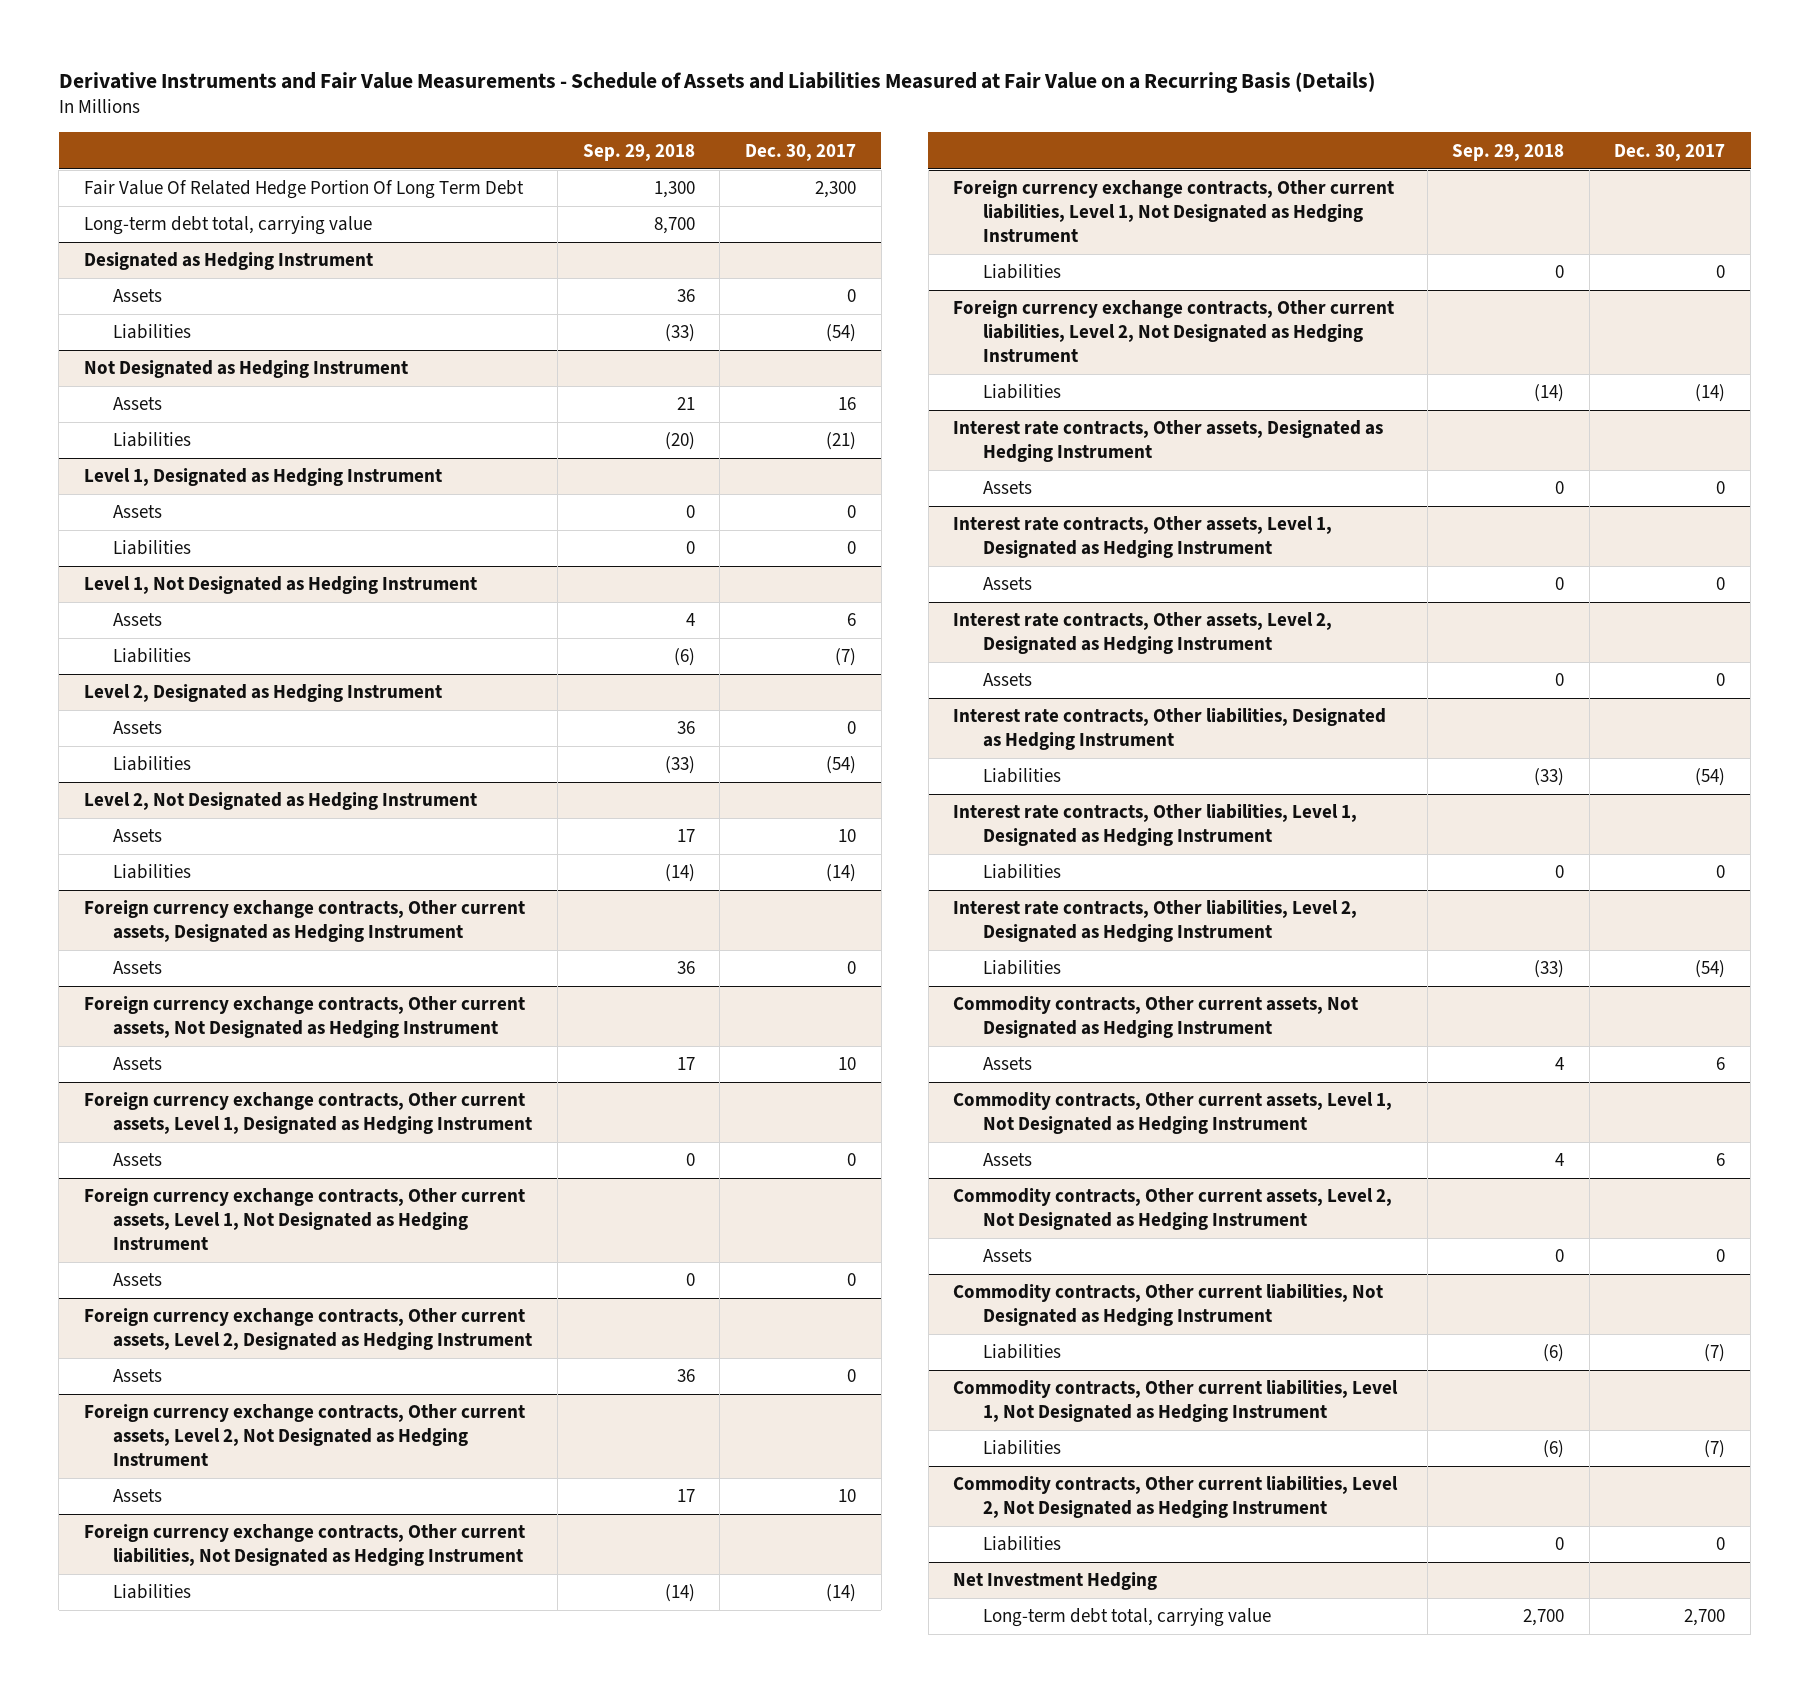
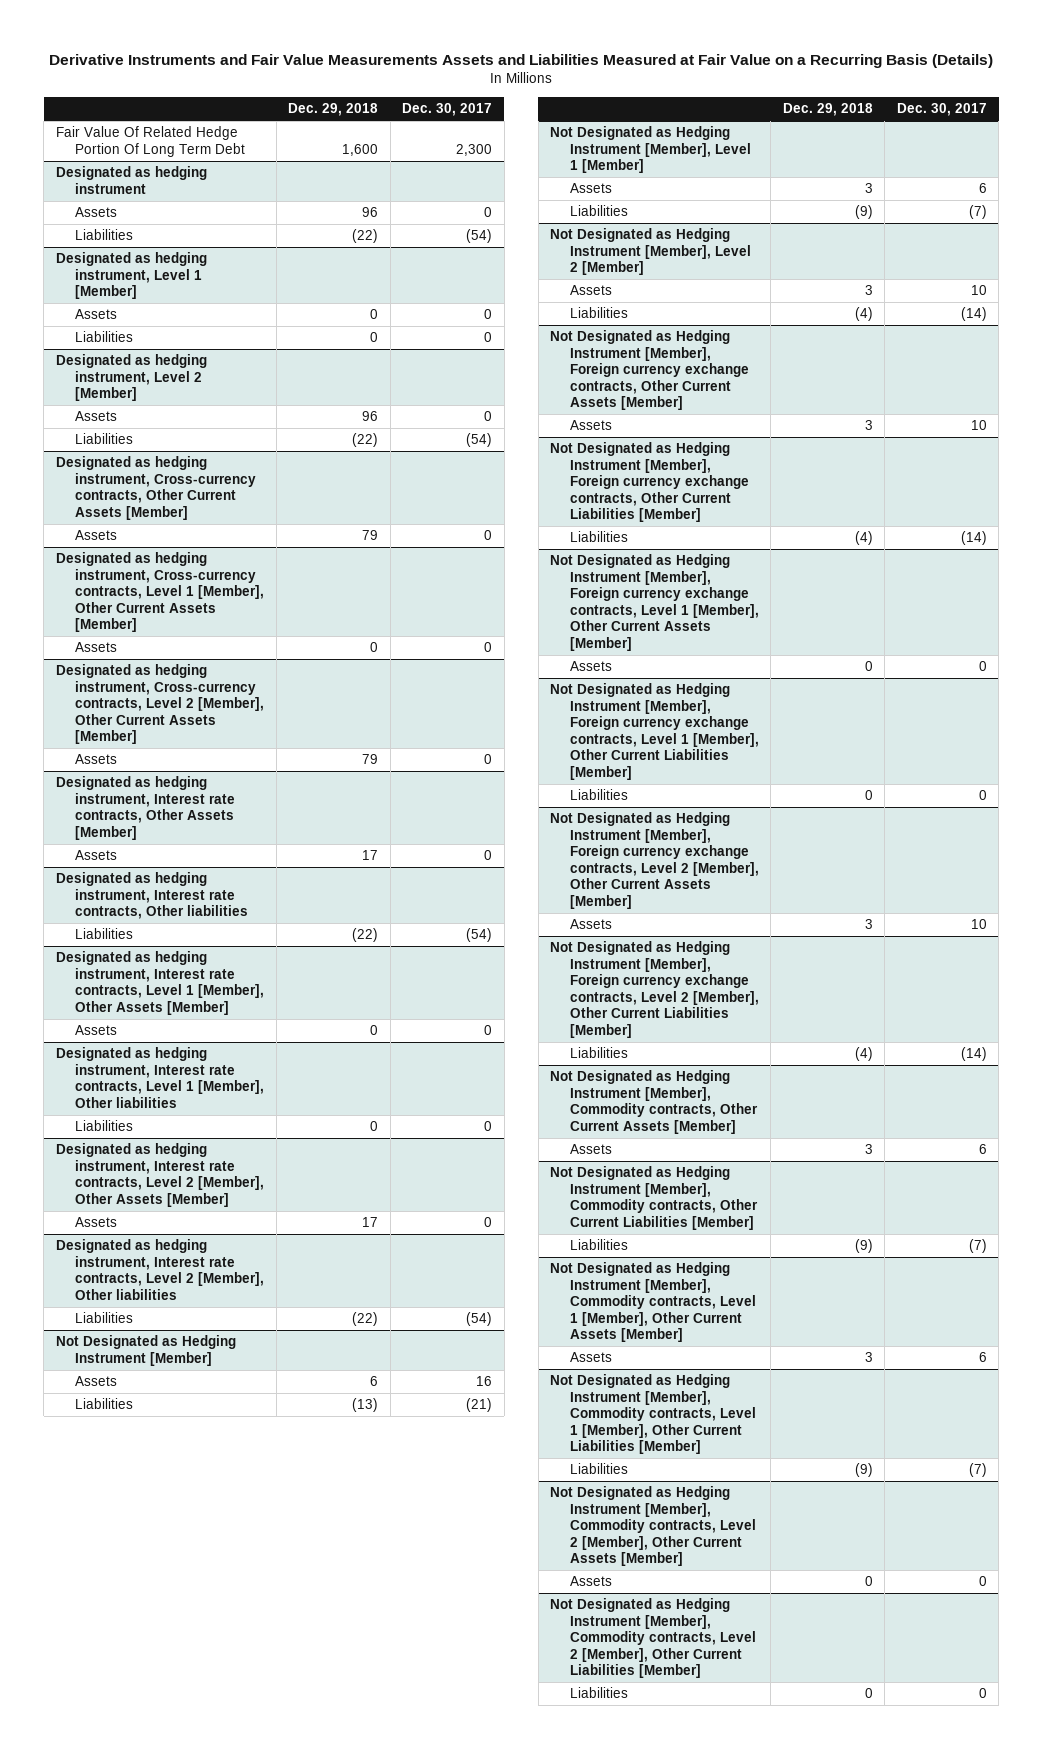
- Derivative Instruments and Fair Value Measurements - Schedule of Assets and Liabilities Measured at Fair Value on a Recurring Basis (Details)
+ Derivative Instruments and Fair Value Measurements Assets and Liabilities Measured at Fair Value on a Recurring Basis (Details)
- | Sep. 29, 2018 | Dec. 30, 2017
+ | Dec. 29, 2018 | Dec. 30, 2017
- Long-term debt total, carrying value | 8,700 |
- Designated as Hedging Instrument
+ Designated as hedging instrument
- Not Designated as Hedging Instrument
- Assets | 21 | 16
- Liabilities | (20) | (21)
- Level 1, Designated as Hedging Instrument
+ Designated as hedging instrument, Level 1 [Member]
- Level 1, Not Designated as Hedging Instrument
- Assets | 4 | 6
- Liabilities | (6) | (7)
- Level 2, Designated as Hedging Instrument
+ Designated as hedging instrument, Level 2 [Member]
- Level 2, Not Designated as Hedging Instrument
- Assets | 17 | 10
- Liabilities | (14) | (14)
- Foreign currency exchange contracts, Other current assets, Designated as Hedging Instrument
+ Designated as hedging instrument, Cross-currency contracts, Other Current Assets [Member]
- Foreign currency exchange contracts, Other current assets, Not Designated as Hedging Instrument
- Assets | 17 | 10
- Foreign currency exchange contracts, Other current assets, Level 1, Designated as Hedging Instrument
+ Designated as hedging instrument, Cross-currency contracts, Level 1 [Member], Other Current Assets [Member]
- Foreign currency exchange contracts, Other current assets, Level 1, Not Designated as Hedging Instrument
+ Designated as hedging instrument, Cross-currency contracts, Level 2 [Member], Other Current Assets [Member]
- Foreign currency exchange contracts, Other current assets, Level 2, Designated as Hedging Instrument
+ Designated as hedging instrument, Interest rate contracts, Other Assets [Member]
- Foreign currency exchange contracts, Other current assets, Level 2, Not Designated as Hedging Instrument
+ Designated as hedging instrument, Interest rate contracts, Other liabilities
+ Liabilities | (22) | (54)
+ Designated as hedging instrument, Interest rate contracts, Level 1 [Member], Other Assets [Member]
+ Assets | 0 | 0
+ Designated as hedging instrument, Interest rate contracts, Level 1 [Member], Other liabilities
+ Liabilities | 0 | 0
+ Designated as hedging instrument, Interest rate contracts, Level 2 [Member], Other Assets [Member]
+ Assets | 17 | 0
+ Designated as hedging instrument, Interest rate contracts, Level 2 [Member], Other liabilities
+ Liabilities | (22) | (54)
+ Not Designated as Hedging Instrument [Member]
+ Assets | 6 | 16
+ Liabilities | (13) | (21)
+ Not Designated as Hedging Instrument [Member], Level 1 [Member]
+ Assets | 3 | 6
+ Liabilities | (9) | (7)
+ Not Designated as Hedging Instrument [Member], Level 2 [Member]
- Foreign currency exchange contracts, Other current liabilities, Not Designated as Hedging Instrument
- Foreign currency exchange contracts, Other current liabilities, Level 1, Not Designated as Hedging Instrument
- Liabilities | 0 | 0
- Foreign currency exchange contracts, Other current liabilities, Level 2, Not Designated as Hedging Instrument
+ Not Designated as Hedging Instrument [Member], Foreign currency exchange contracts, Other Current Assets [Member]
+ Assets | 3 | 10
+ Not Designated as Hedging Instrument [Member], Foreign currency exchange contracts, Other Current Liabilities [Member]
- Interest rate contracts, Other assets, Designated as Hedging Instrument
- Assets | 0 | 0
- Interest rate contracts, Other assets, Level 1, Designated as Hedging Instrument
- Assets | 0 | 0
- Interest rate contracts, Other assets, Level 2, Designated as Hedging Instrument
+ Not Designated as Hedging Instrument [Member], Foreign currency exchange contracts, Level 1 [Member], Other Current Assets [Member]
- Interest rate contracts, Other liabilities, Designated as Hedging Instrument
- Liabilities | (33) | (54)
- Interest rate contracts, Other liabilities, Level 1, Designated as Hedging Instrument
+ Not Designated as Hedging Instrument [Member], Foreign currency exchange contracts, Level 1 [Member], Other Current Liabilities [Member]
- Interest rate contracts, Other liabilities, Level 2, Designated as Hedging Instrument
- Liabilities | (33) | (54)
- Commodity contracts, Other current assets, Not Designated as Hedging Instrument
- Assets | 4 | 6
- Commodity contracts, Other current assets, Level 1, Not Designated as Hedging Instrument
+ Not Designated as Hedging Instrument [Member], Foreign currency exchange contracts, Level 2 [Member], Other Current Assets [Member]
+ Assets | 3 | 10
+ Not Designated as Hedging Instrument [Member], Foreign currency exchange contracts, Level 2 [Member], Other Current Liabilities [Member]
+ Liabilities | (4) | (14)
+ Not Designated as Hedging Instrument [Member], Commodity contracts, Other Current Assets [Member]
- Commodity contracts, Other current assets, Level 2, Not Designated as Hedging Instrument
- Assets | 0 | 0
- Commodity contracts, Other current liabilities, Not Designated as Hedging Instrument
+ Not Designated as Hedging Instrument [Member], Commodity contracts, Other Current Liabilities [Member]
- Commodity contracts, Other current liabilities, Level 1, Not Designated as Hedging Instrument
+ Not Designated as Hedging Instrument [Member], Commodity contracts, Level 1 [Member], Other Current Assets [Member]
+ Assets | 3 | 6
+ Not Designated as Hedging Instrument [Member], Commodity contracts, Level 1 [Member], Other Current Liabilities [Member]
- Commodity contracts, Other current liabilities, Level 2, Not Designated as Hedging Instrument
+ Not Designated as Hedging Instrument [Member], Commodity contracts, Level 2 [Member], Other Current Assets [Member]
+ Assets | 0 | 0
+ Not Designated as Hedging Instrument [Member], Commodity contracts, Level 2 [Member], Other Current Liabilities [Member]
- Net Investment Hedging
- Long-term debt total, carrying value | 2,700 | 2,700

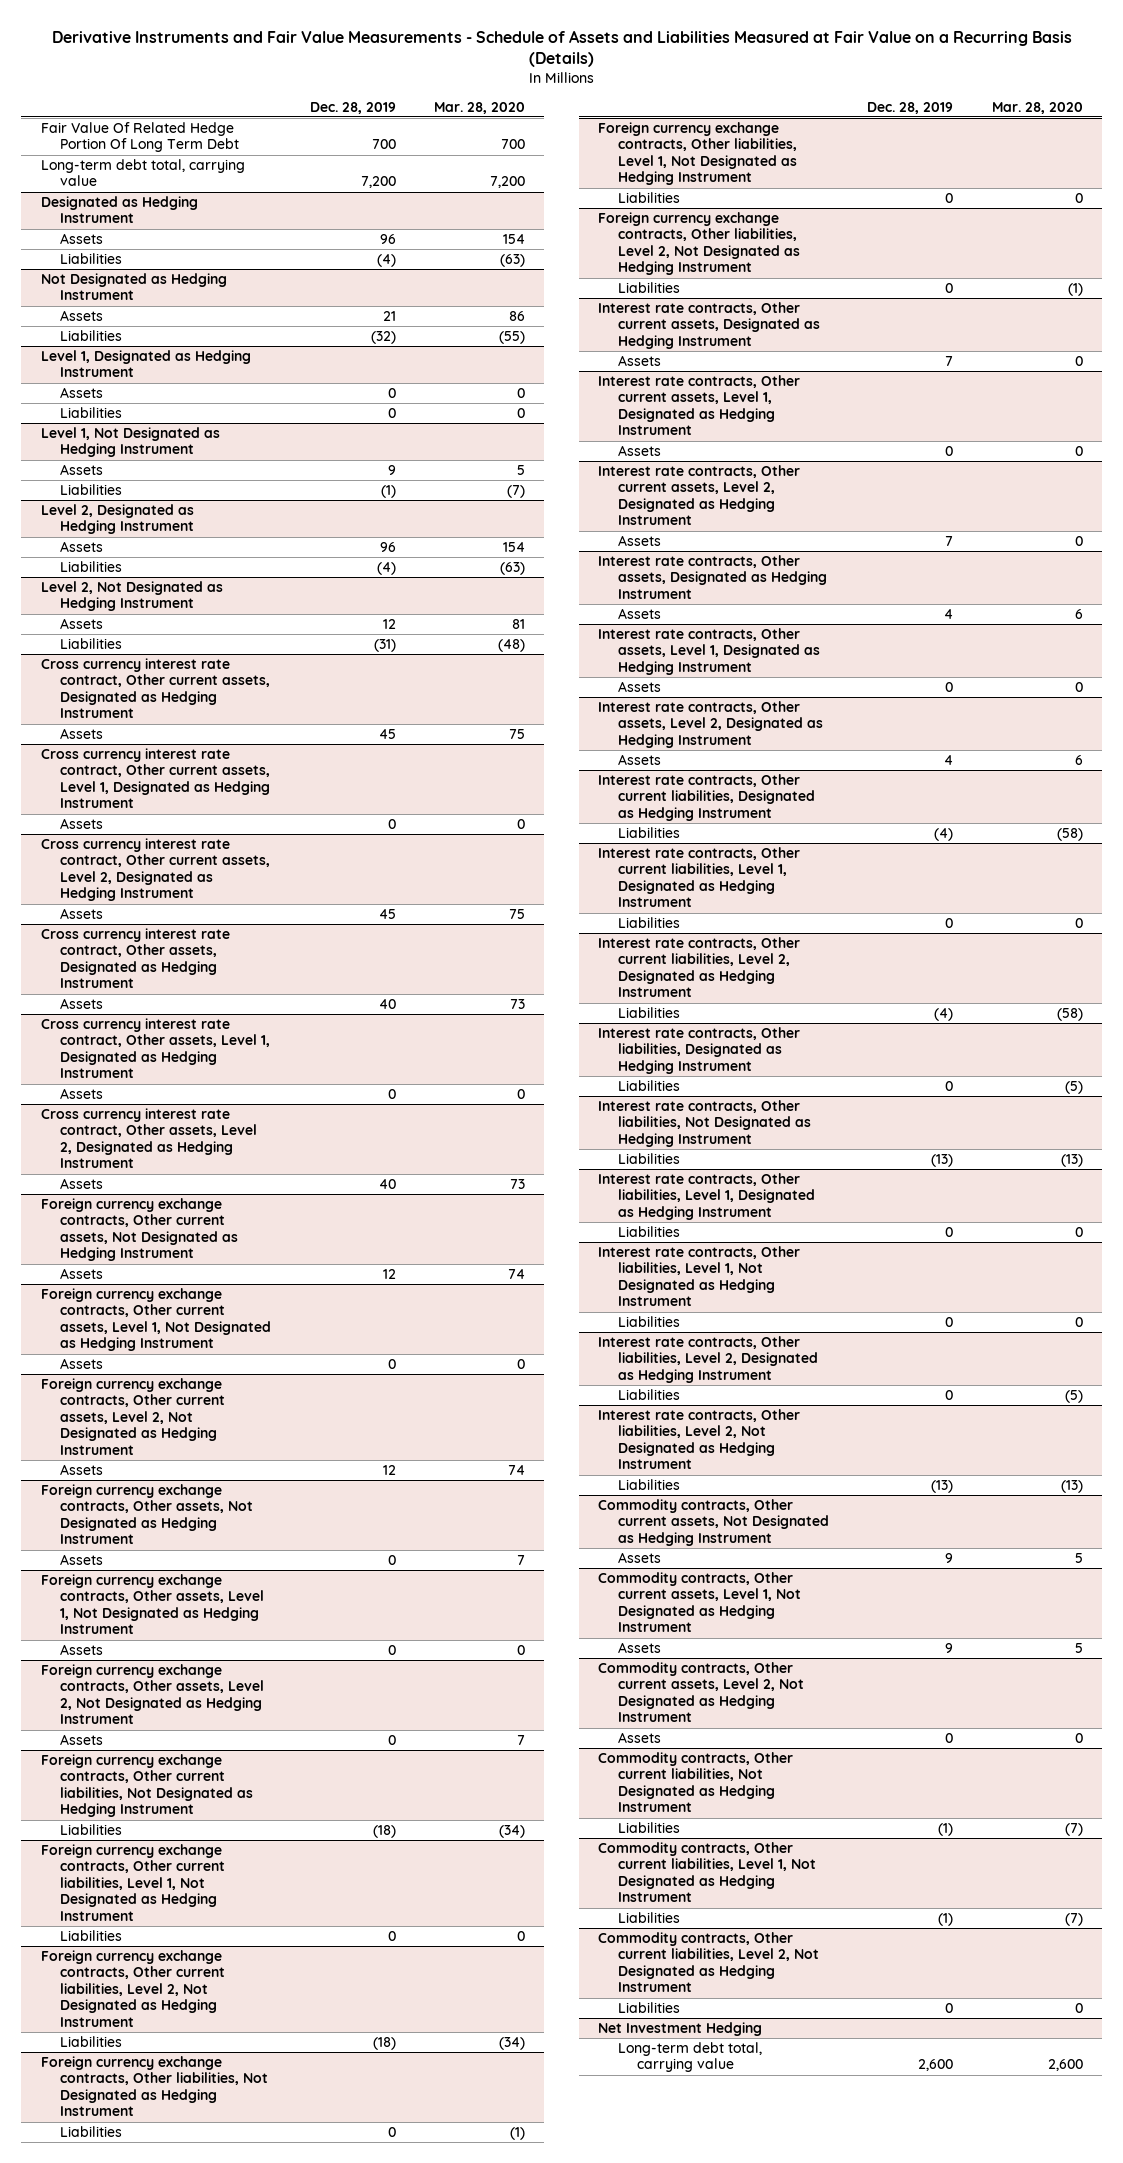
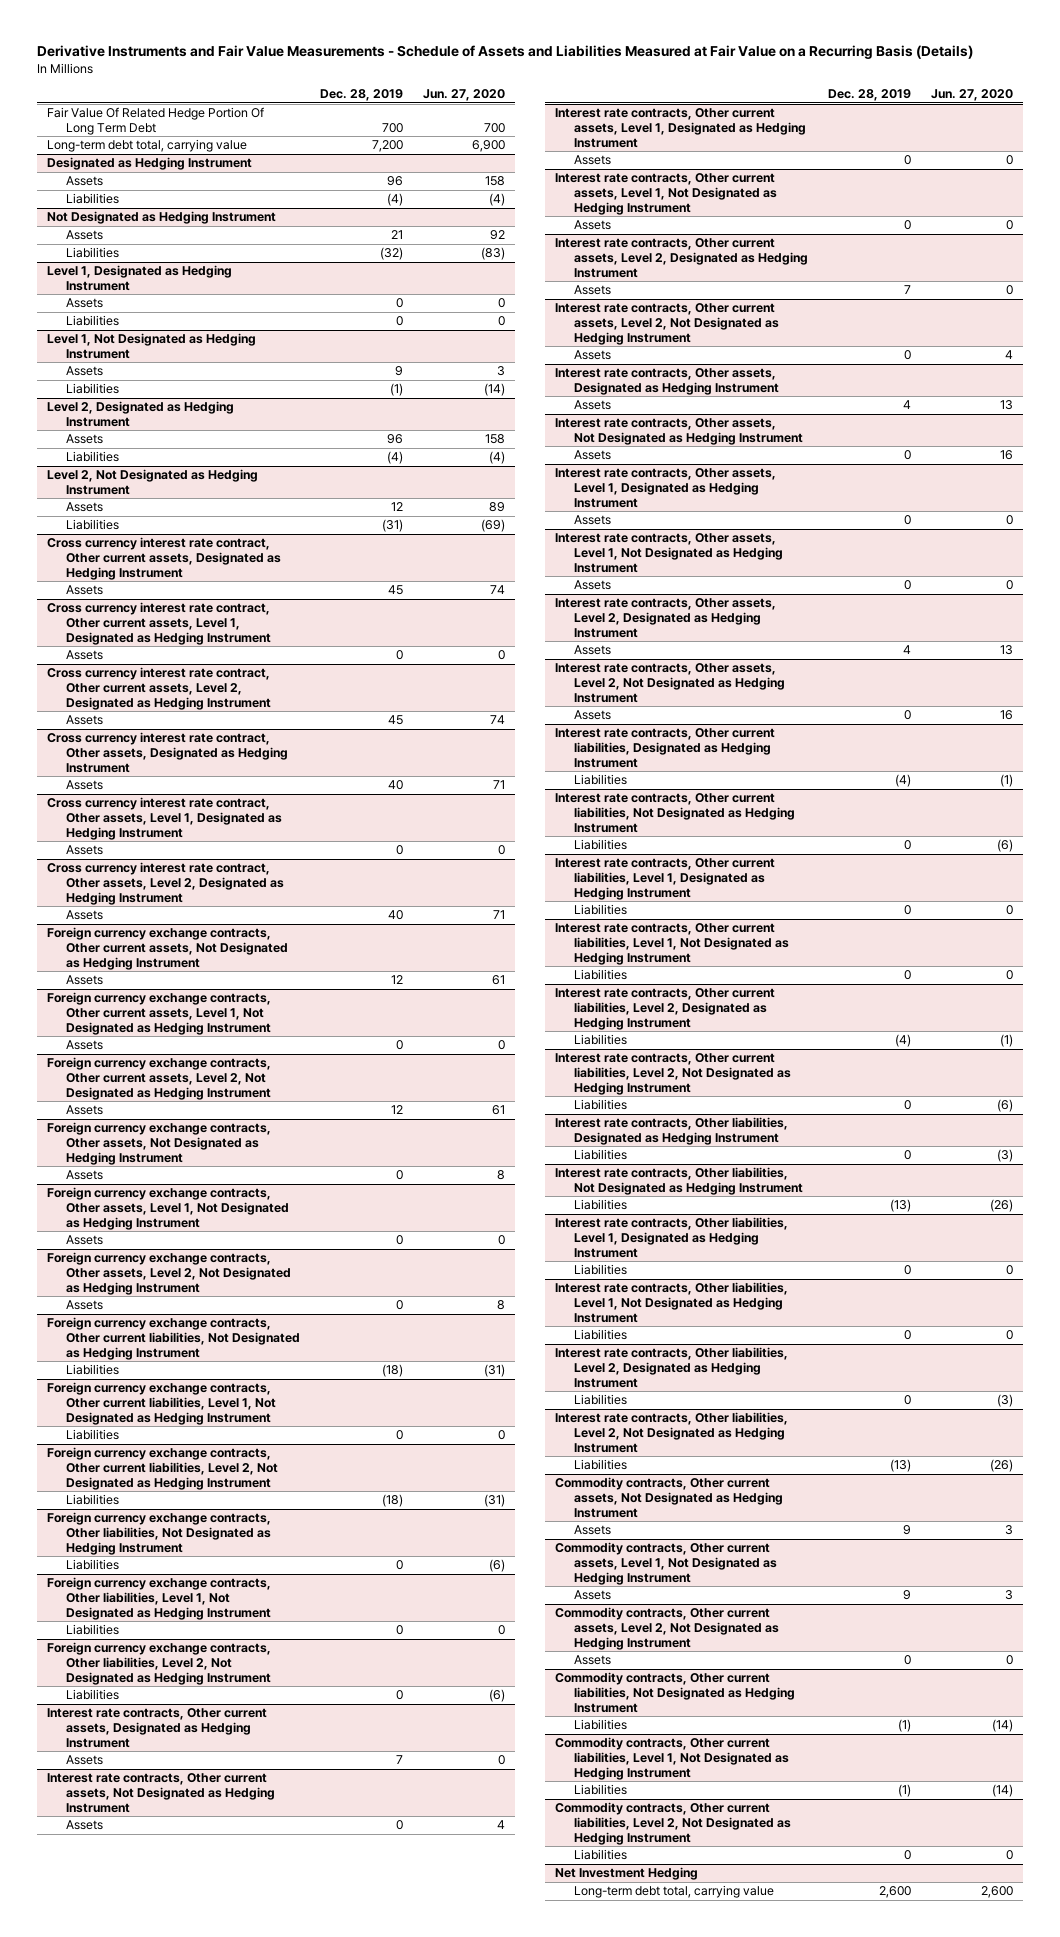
- | Dec. 28, 2019 | Mar. 28, 2020
+ | Dec. 28, 2019 | Jun. 27, 2020
+ Interest rate contracts, Other current assets, Not Designated as Hedging Instrument
+ Assets | 0 | 4
+ Interest rate contracts, Other current assets, Level 1, Not Designated as Hedging Instrument
+ Assets | 0 | 0
+ Interest rate contracts, Other current assets, Level 2, Not Designated as Hedging Instrument
+ Assets | 0 | 4
+ Interest rate contracts, Other assets, Not Designated as Hedging Instrument
+ Assets | 0 | 16
+ Interest rate contracts, Other assets, Level 1, Not Designated as Hedging Instrument
+ Assets | 0 | 0
+ Interest rate contracts, Other assets, Level 2, Not Designated as Hedging Instrument
+ Assets | 0 | 16
+ Interest rate contracts, Other current liabilities, Not Designated as Hedging Instrument
+ Liabilities | 0 | (6)
+ Interest rate contracts, Other current liabilities, Level 1, Not Designated as Hedging Instrument
+ Liabilities | 0 | 0
+ Interest rate contracts, Other current liabilities, Level 2, Not Designated as Hedging Instrument
+ Liabilities | 0 | (6)

